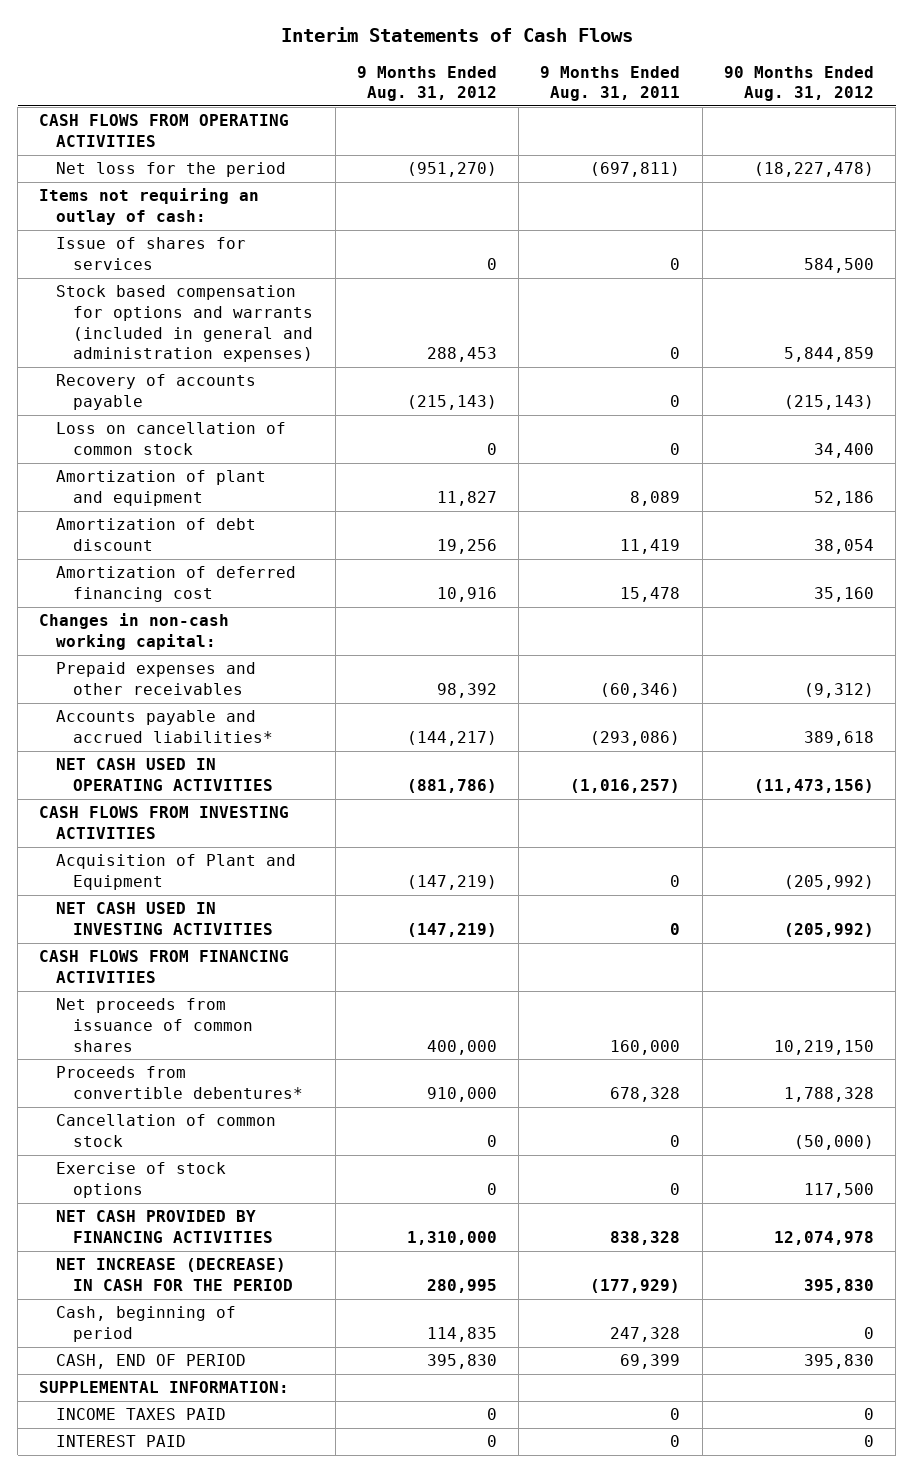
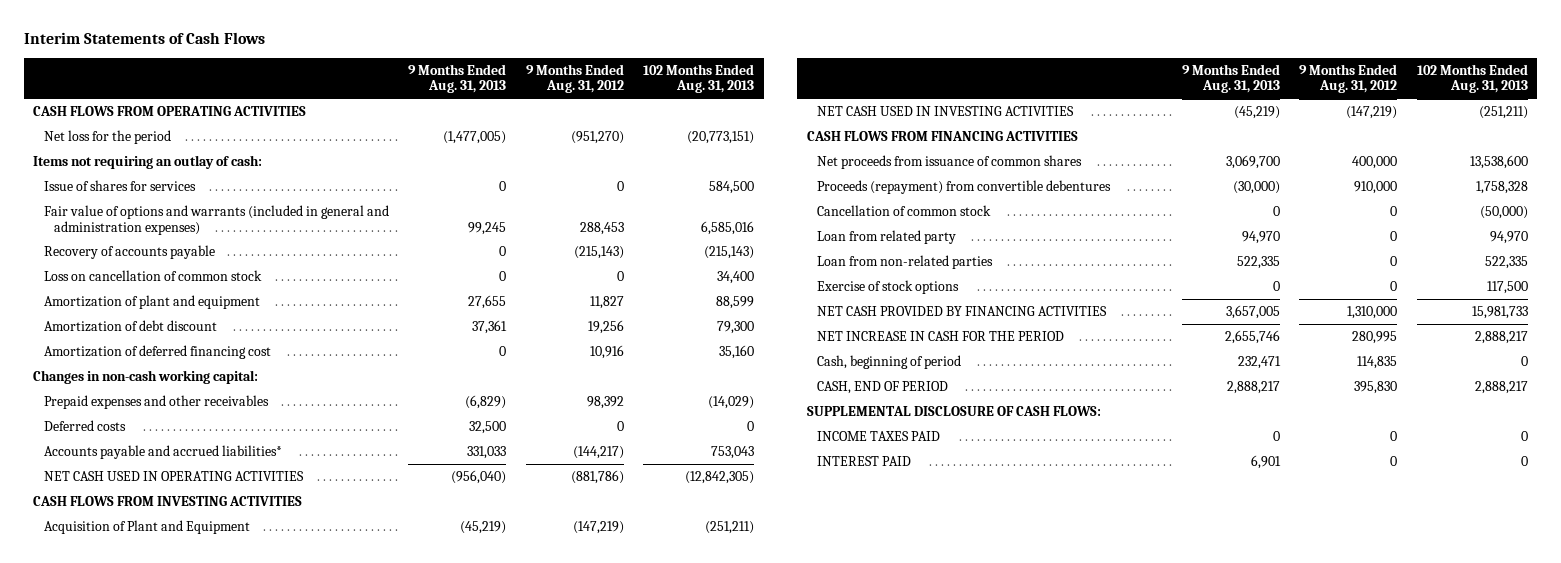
- | 9 Months Ended Aug. 31, 2012 | 9 Months Ended Aug. 31, 2011 | 90 Months Ended Aug. 31, 2012
+ | 9 Months Ended Aug. 31, 2013 | 9 Months Ended Aug. 31, 2012 | 102 Months Ended Aug. 31, 2013
- Stock based compensation for options and warrants (included in general and administration expenses) | 288,453 | 0 | 5,844,859
+ Fair value of options and warrants (included in general and administration expenses) | 99,245 | 288,453 | 6,585,016
+ Deferred costs | 32,500 | 0 | 0
- Proceeds from convertible debentures* | 910,000 | 678,328 | 1,788,328
+ Proceeds (repayment) from convertible debentures | (30,000) | 910,000 | 1,758,328
+ Loan from related party | 94,970 | 0 | 94,970
+ Loan from non-related parties | 522,335 | 0 | 522,335
- NET INCREASE (DECREASE) IN CASH FOR THE PERIOD | 280,995 | (177,929) | 395,830
+ NET INCREASE IN CASH FOR THE PERIOD | 2,655,746 | 280,995 | 2,888,217
- SUPPLEMENTAL INFORMATION:
+ SUPPLEMENTAL DISCLOSURE OF CASH FLOWS:

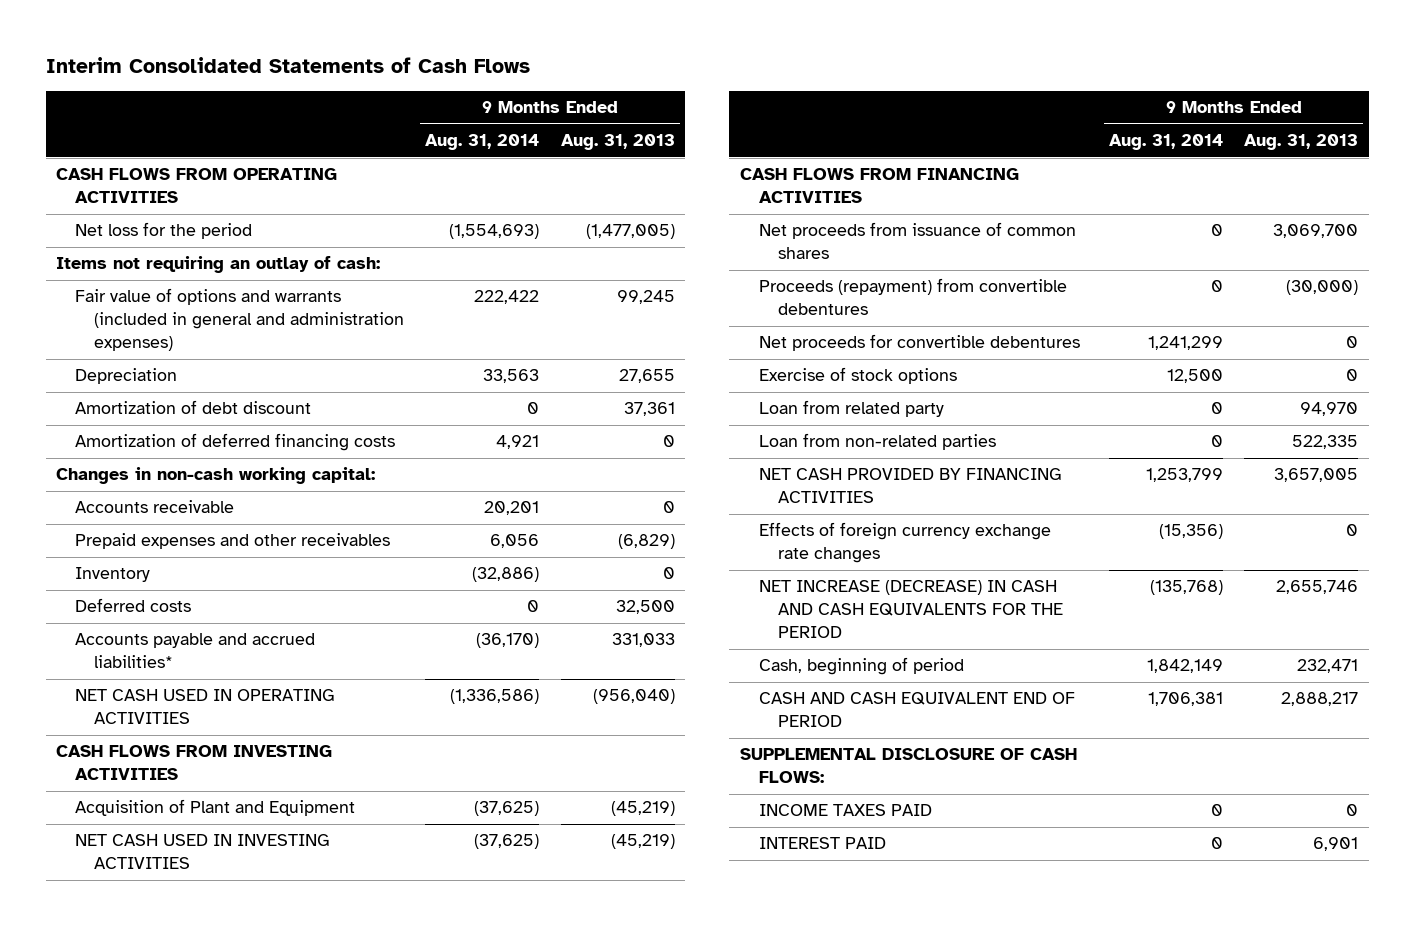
- Interim Statements of Cash Flows
+ Interim Consolidated Statements of Cash Flows
- | 9 Months Ended Aug. 31, 2013 | 9 Months Ended Aug. 31, 2012 | 102 Months Ended Aug. 31, 2013
+ | 9 Months Ended Aug. 31, 2014 | 9 Months Ended Aug. 31, 2013
- Issue of shares for services | 0 | 0 | 584,500
- Recovery of accounts payable | 0 | (215,143) | (215,143)
- Loss on cancellation of common stock | 0 | 0 | 34,400
- Amortization of plant and equipment | 27,655 | 11,827 | 88,599
+ Depreciation | 33,563 | 27,655
- Amortization of deferred financing cost | 0 | 10,916 | 35,160
+ Amortization of deferred financing costs | 4,921 | 0
+ Accounts receivable | 20,201 | 0
+ Inventory | (32,886) | 0
- Cancellation of common stock | 0 | 0 | (50,000)
+ Net proceeds for convertible debentures | 1,241,299 | 0
moved up: Exercise of stock options | 12,500 | 0
- NET INCREASE IN CASH FOR THE PERIOD | 2,655,746 | 280,995 | 2,888,217
+ Effects of foreign currency exchange rate changes | (15,356) | 0
+ NET INCREASE (DECREASE) IN CASH AND CASH EQUIVALENTS FOR THE PERIOD | (135,768) | 2,655,746
- CASH, END OF PERIOD | 2,888,217 | 395,830 | 2,888,217
+ CASH AND CASH EQUIVALENT END OF PERIOD | 1,706,381 | 2,888,217

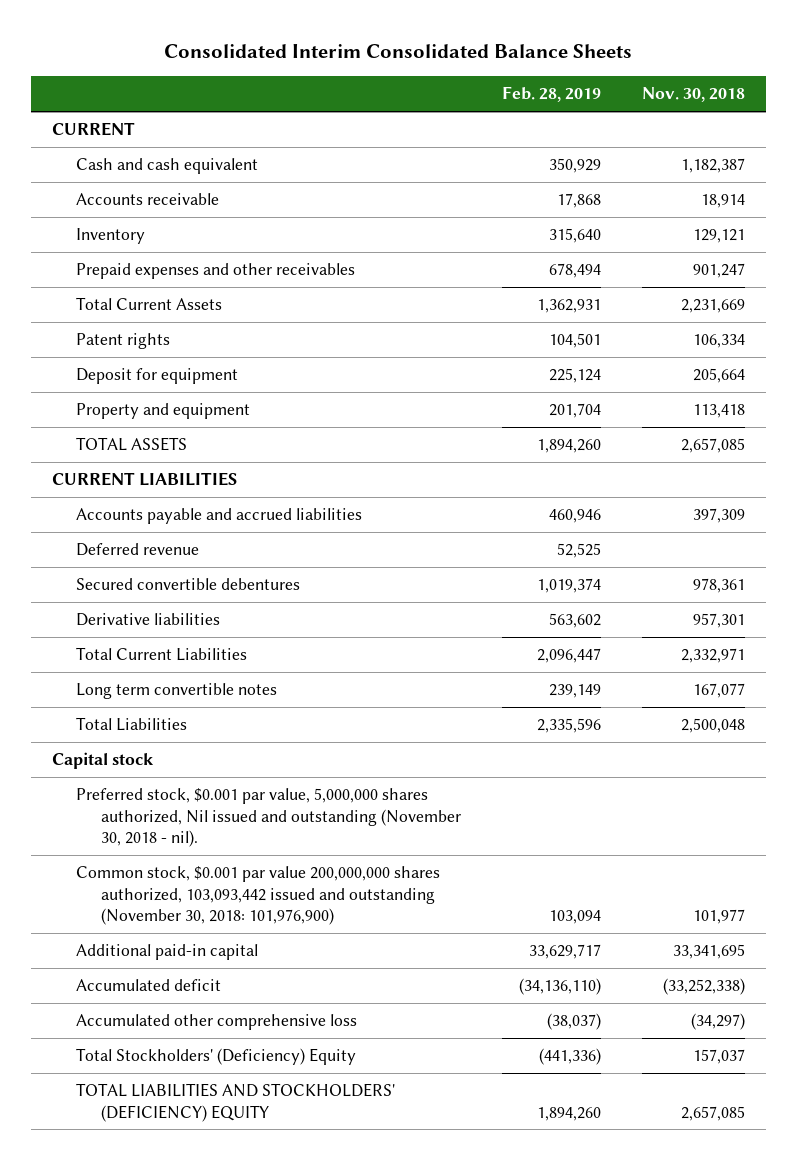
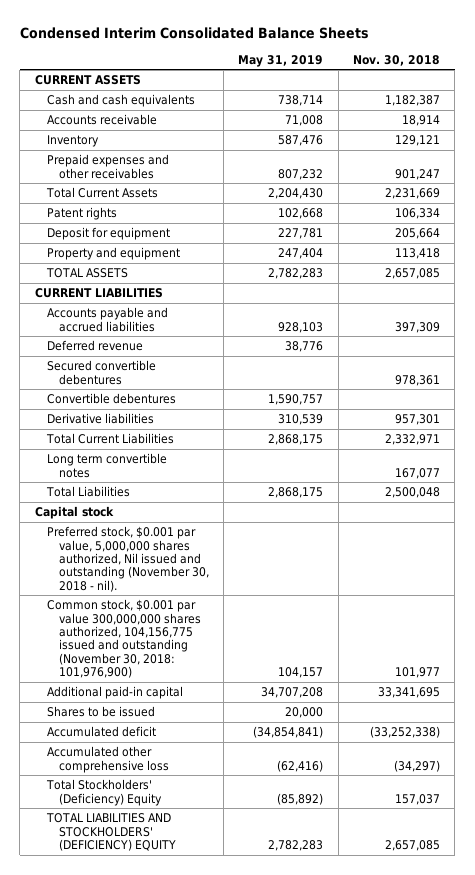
- Consolidated Interim Consolidated Balance Sheets
+ Condensed Interim Consolidated Balance Sheets
- | Feb. 28, 2019 | Nov. 30, 2018
+ | May 31, 2019 | Nov. 30, 2018
- CURRENT
- Cash and cash equivalent | 350,929 | 1,182,387
+ CURRENT ASSETS
+ Cash and cash equivalents | 738,714 | 1,182,387
+ Convertible debentures | 1,590,757 |
- Common stock, $0.001 par value 200,000,000 shares authorized, 103,093,442 issued and outstanding (November 30, 2018: 101,976,900) | 103,094 | 101,977
+ Common stock, $0.001 par value 300,000,000 shares authorized, 104,156,775 issued and outstanding (November 30, 2018: 101,976,900) | 104,157 | 101,977
+ Shares to be issued | 20,000 |

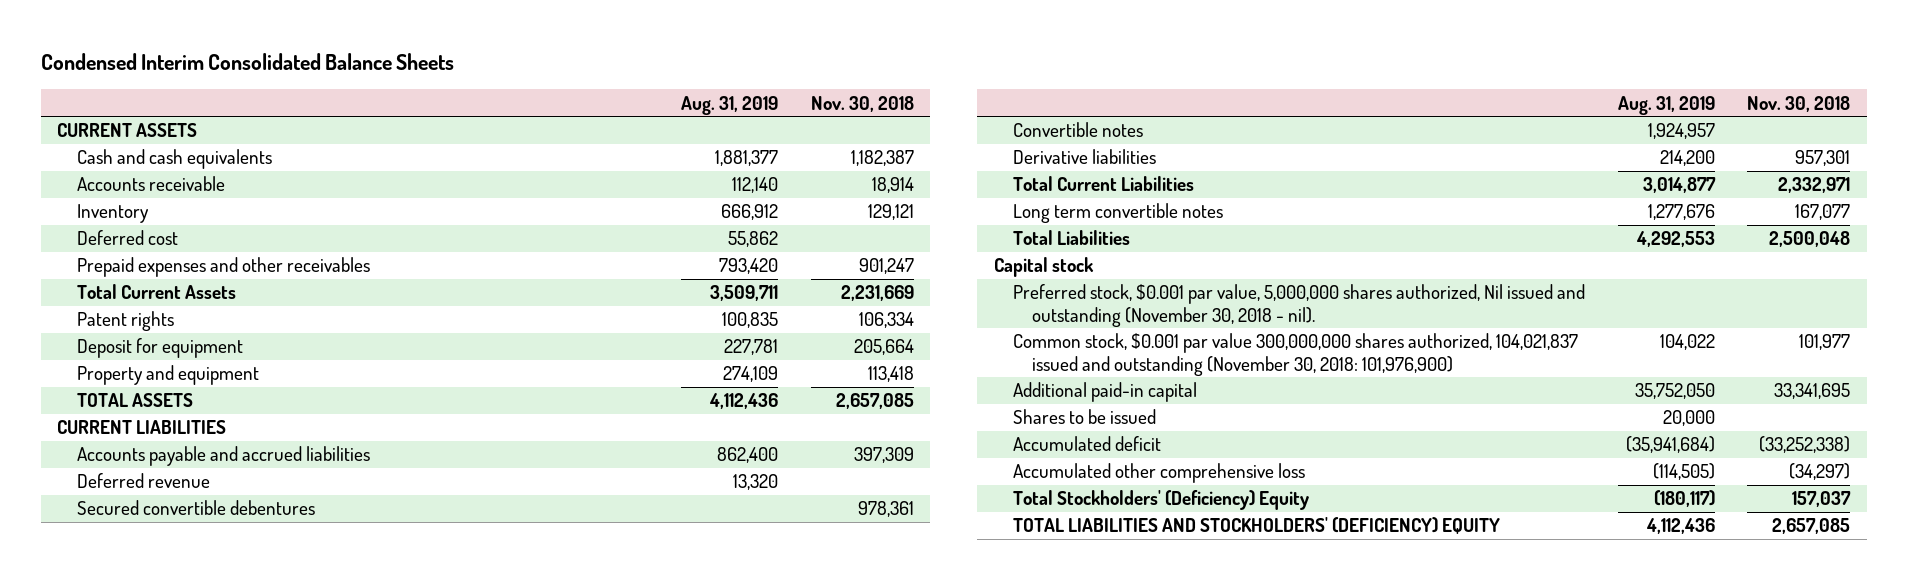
- | May 31, 2019 | Nov. 30, 2018
+ | Aug. 31, 2019 | Nov. 30, 2018
+ Deferred cost | 55,862 |
- Convertible debentures | 1,590,757 |
+ Convertible notes | 1,924,957 |
- Common stock, $0.001 par value 300,000,000 shares authorized, 104,156,775 issued and outstanding (November 30, 2018: 101,976,900) | 104,157 | 101,977
+ Common stock, $0.001 par value 300,000,000 shares authorized, 104,021,837 issued and outstanding (November 30, 2018: 101,976,900) | 104,022 | 101,977

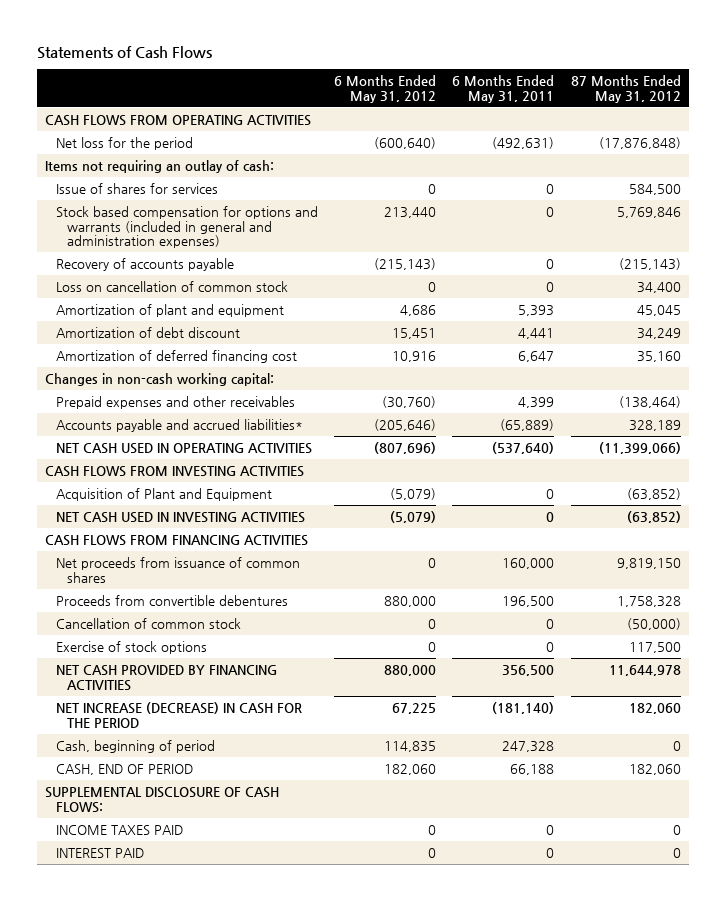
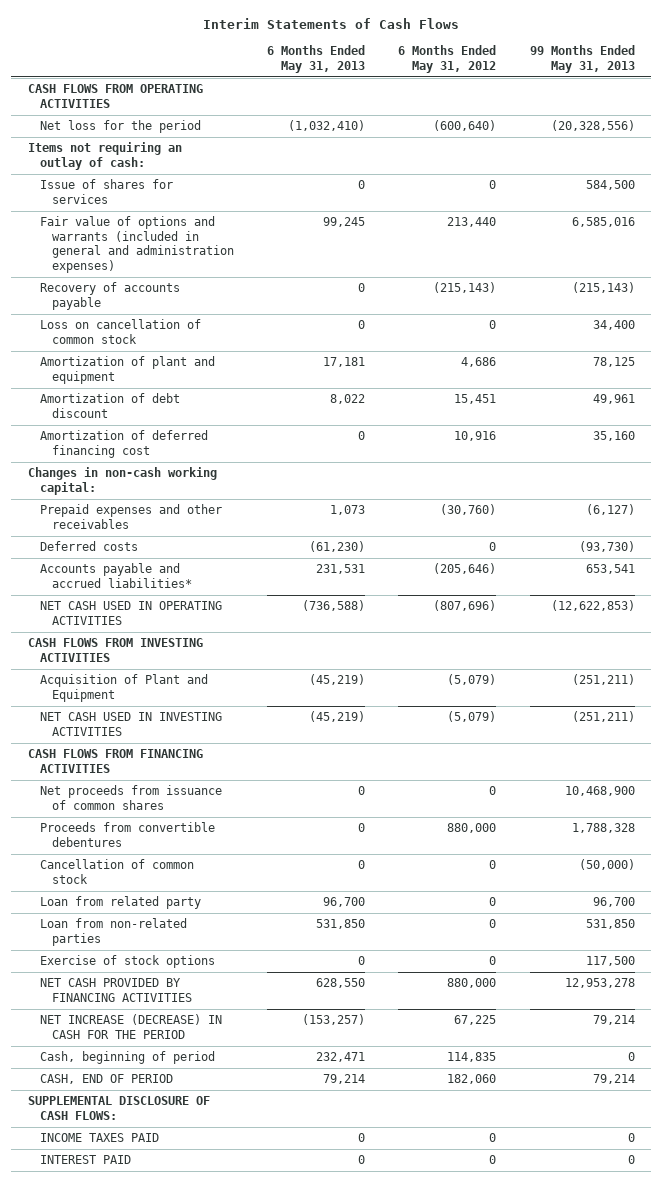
- Statements of Cash Flows
+ Interim Statements of Cash Flows
- | 6 Months Ended May 31, 2012 | 6 Months Ended May 31, 2011 | 87 Months Ended May 31, 2012
+ | 6 Months Ended May 31, 2013 | 6 Months Ended May 31, 2012 | 99 Months Ended May 31, 2013
- Stock based compensation for options and warrants (included in general and administration expenses) | 213,440 | 0 | 5,769,846
+ Fair value of options and warrants (included in general and administration expenses) | 99,245 | 213,440 | 6,585,016
+ Deferred costs | (61,230) | 0 | (93,730)
+ Loan from related party | 96,700 | 0 | 96,700
+ Loan from non-related parties | 531,850 | 0 | 531,850

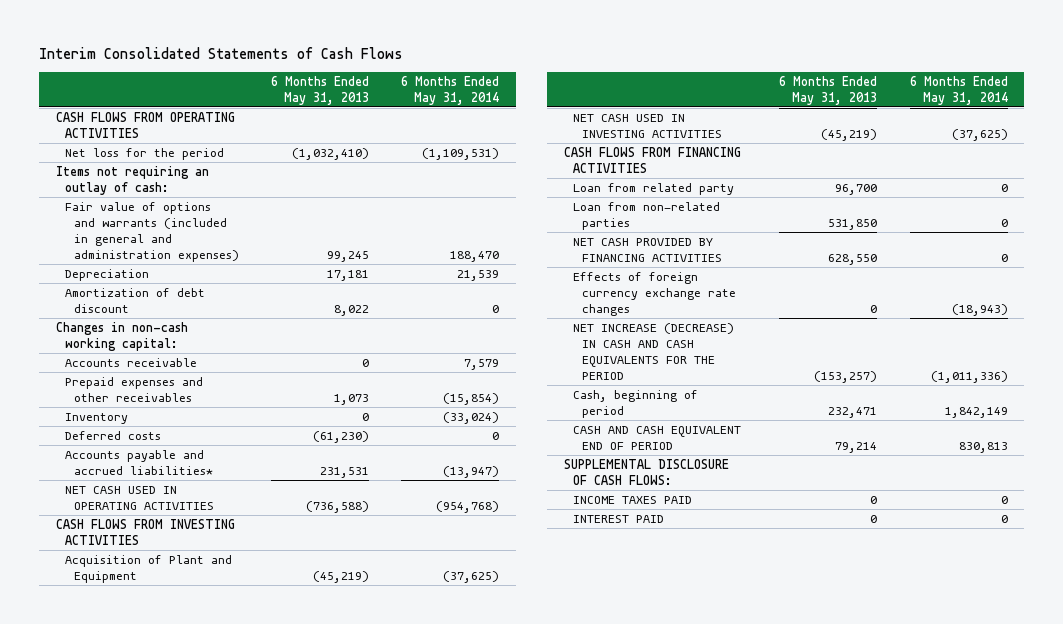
- Interim Statements of Cash Flows
+ Interim Consolidated Statements of Cash Flows
- | 6 Months Ended May 31, 2013 | 6 Months Ended May 31, 2012 | 99 Months Ended May 31, 2013
+ | 6 Months Ended May 31, 2013 | 6 Months Ended May 31, 2014
- Issue of shares for services | 0 | 0 | 584,500
- Recovery of accounts payable | 0 | (215,143) | (215,143)
- Loss on cancellation of common stock | 0 | 0 | 34,400
- Amortization of plant and equipment | 17,181 | 4,686 | 78,125
+ Depreciation | 17,181 | 21,539
- Amortization of deferred financing cost | 0 | 10,916 | 35,160
+ Accounts receivable | 0 | 7,579
+ Inventory | 0 | (33,024)
- Net proceeds from issuance of common shares | 0 | 0 | 10,468,900
- Proceeds from convertible debentures | 0 | 880,000 | 1,788,328
- Cancellation of common stock | 0 | 0 | (50,000)
- Exercise of stock options | 0 | 0 | 117,500
- NET INCREASE (DECREASE) IN CASH FOR THE PERIOD | (153,257) | 67,225 | 79,214
+ Effects of foreign currency exchange rate changes | 0 | (18,943)
+ NET INCREASE (DECREASE) IN CASH AND CASH EQUIVALENTS FOR THE PERIOD | (153,257) | (1,011,336)
- CASH, END OF PERIOD | 79,214 | 182,060 | 79,214
+ CASH AND CASH EQUIVALENT END OF PERIOD | 79,214 | 830,813

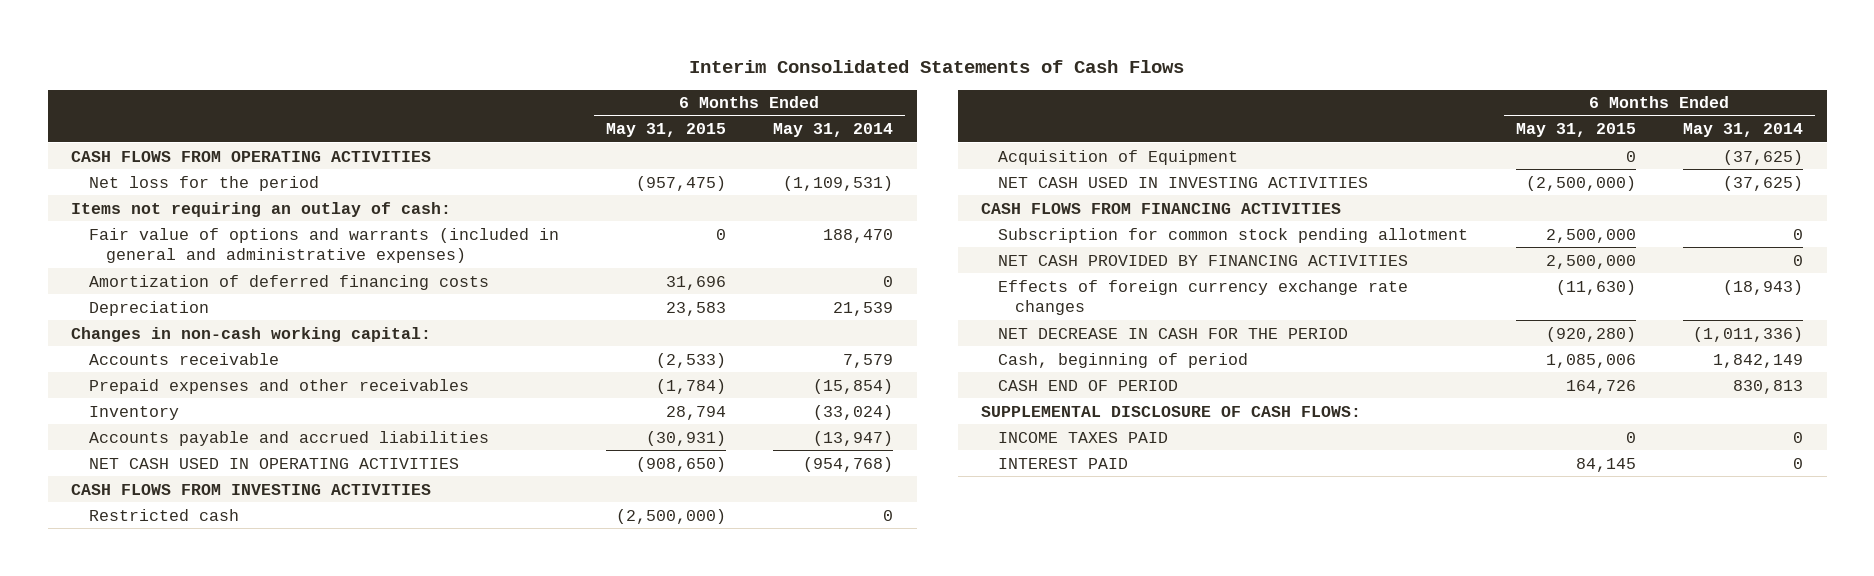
- | 6 Months Ended May 31, 2013 | 6 Months Ended May 31, 2014
+ | 6 Months Ended May 31, 2015 | 6 Months Ended May 31, 2014
- Fair value of options and warrants (included in general and administration expenses) | 99,245 | 188,470
+ Fair value of options and warrants (included in general and administrative expenses) | 0 | 188,470
+ Amortization of deferred financing costs | 31,696 | 0
- Amortization of debt discount | 8,022 | 0
- Deferred costs | (61,230) | 0
- Accounts payable and accrued liabilities* | 231,531 | (13,947)
+ Accounts payable and accrued liabilities | (30,931) | (13,947)
- Acquisition of Plant and Equipment | (45,219) | (37,625)
+ Restricted cash | (2,500,000) | 0
+ Acquisition of Equipment | 0 | (37,625)
- Loan from related party | 96,700 | 0
- Loan from non-related parties | 531,850 | 0
+ Subscription for common stock pending allotment | 2,500,000 | 0
- NET INCREASE (DECREASE) IN CASH AND CASH EQUIVALENTS FOR THE PERIOD | (153,257) | (1,011,336)
+ NET DECREASE IN CASH FOR THE PERIOD | (920,280) | (1,011,336)
- CASH AND CASH EQUIVALENT END OF PERIOD | 79,214 | 830,813
+ CASH END OF PERIOD | 164,726 | 830,813

